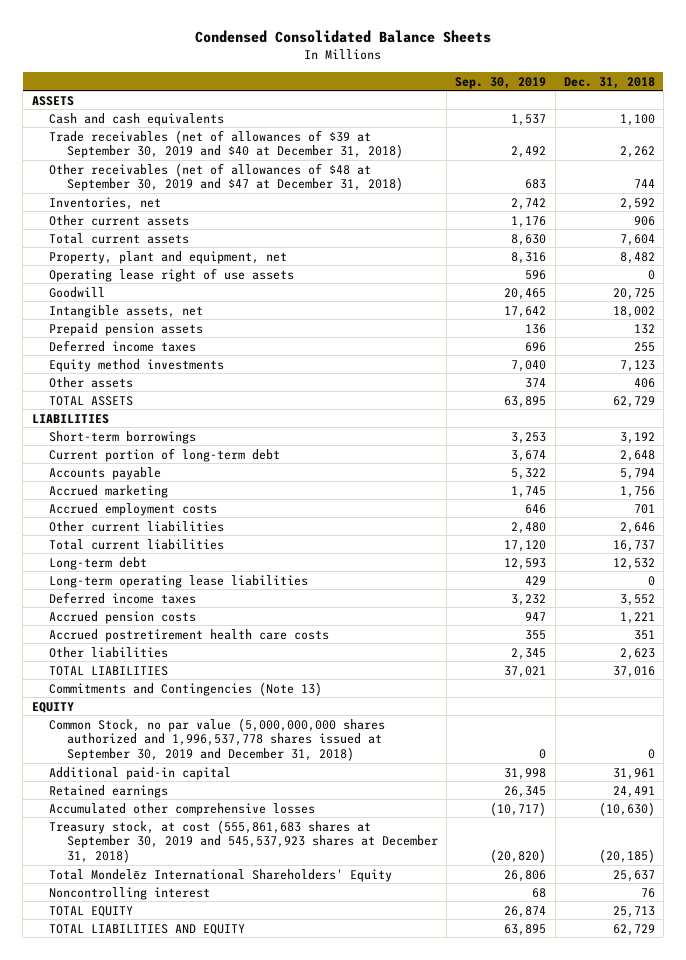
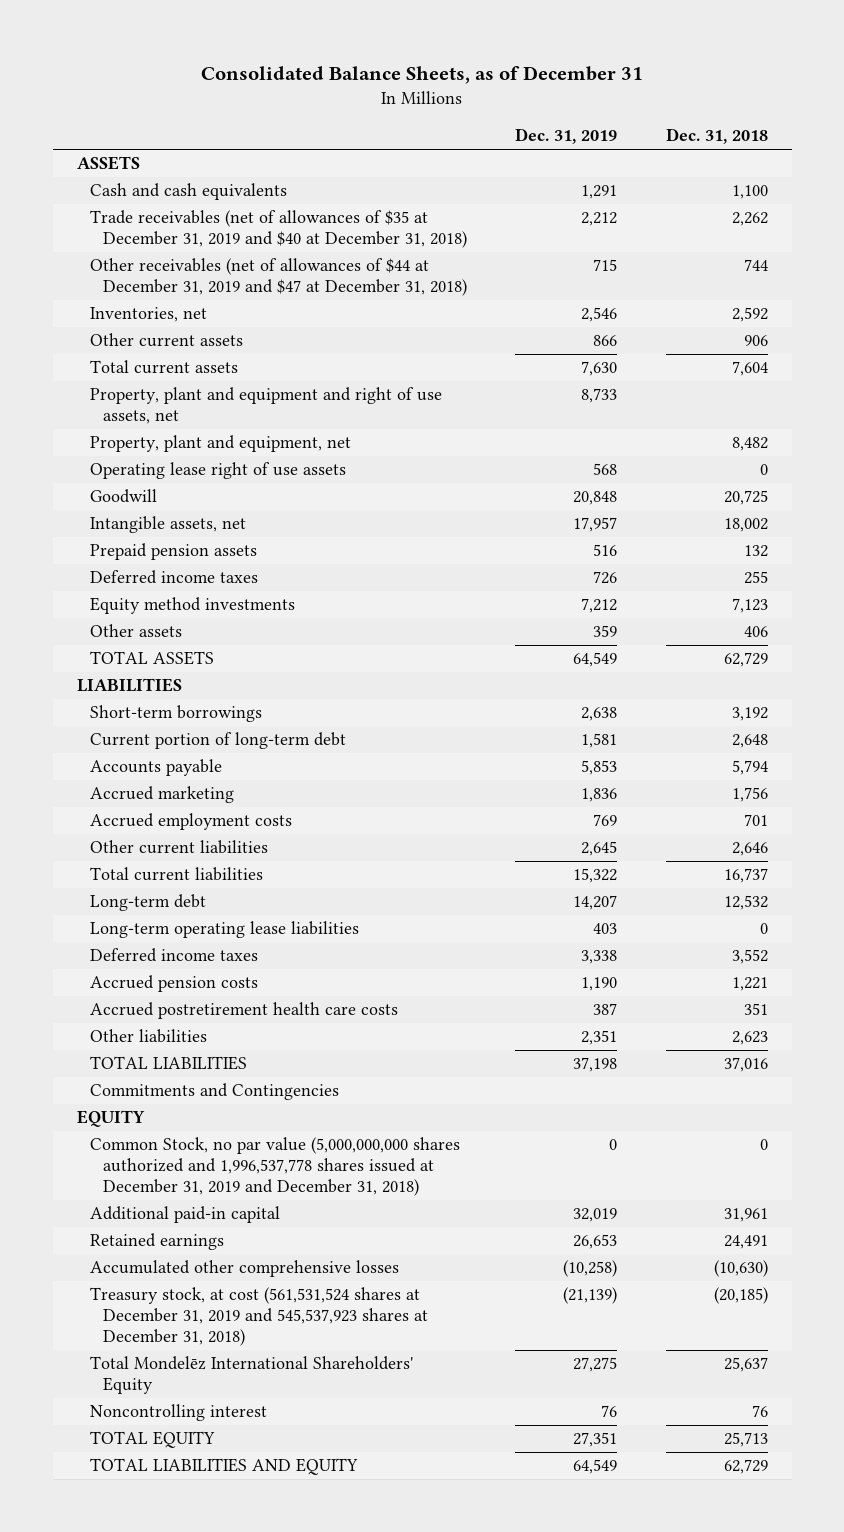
- Condensed Consolidated Balance Sheets
+ Consolidated Balance Sheets, as of December 31
- | Sep. 30, 2019 | Dec. 31, 2018
+ | Dec. 31, 2019 | Dec. 31, 2018
- Trade receivables (net of allowances of $39 at September 30, 2019 and $40 at December 31, 2018) | 2,492 | 2,262
- Other receivables (net of allowances of $48 at September 30, 2019 and $47 at December 31, 2018) | 683 | 744
+ Trade receivables (net of allowances of $35 at December 31, 2019 and $40 at December 31, 2018) | 2,212 | 2,262
+ Other receivables (net of allowances of $44 at December 31, 2019 and $47 at December 31, 2018) | 715 | 744
+ Property, plant and equipment and right of use assets, net | 8,733 |
- Commitments and Contingencies (Note 13)
+ Commitments and Contingencies
- Common Stock, no par value (5,000,000,000 shares authorized and 1,996,537,778 shares issued at September 30, 2019 and December 31, 2018) | 0 | 0
+ Common Stock, no par value (5,000,000,000 shares authorized and 1,996,537,778 shares issued at December 31, 2019 and December 31, 2018) | 0 | 0
- Treasury stock, at cost (555,861,683 shares at September 30, 2019 and 545,537,923 shares at December 31, 2018) | (20,820) | (20,185)
+ Treasury stock, at cost (561,531,524 shares at December 31, 2019 and 545,537,923 shares at December 31, 2018) | (21,139) | (20,185)

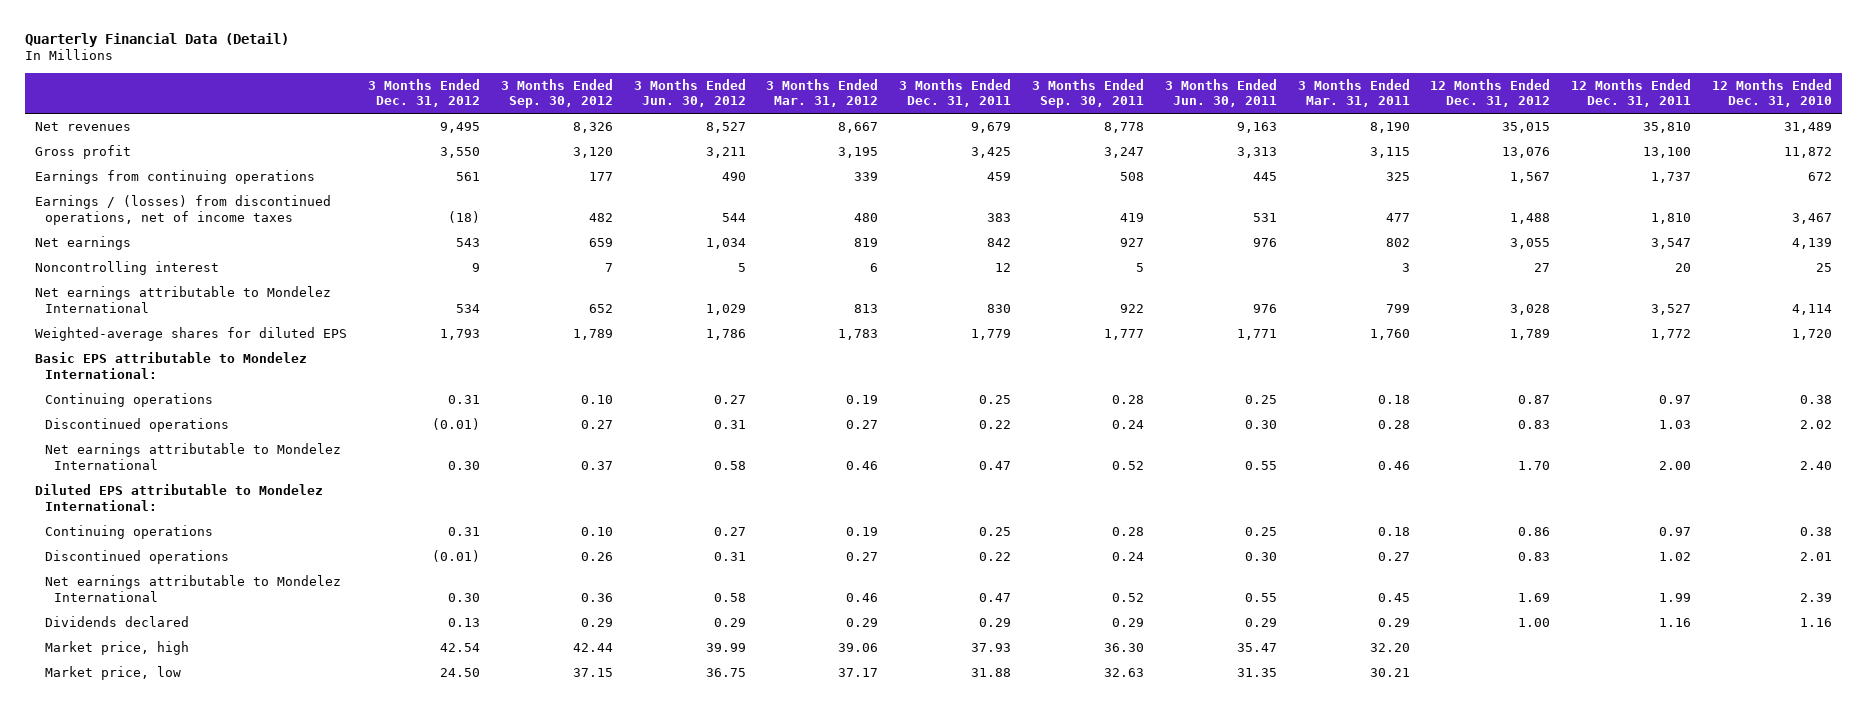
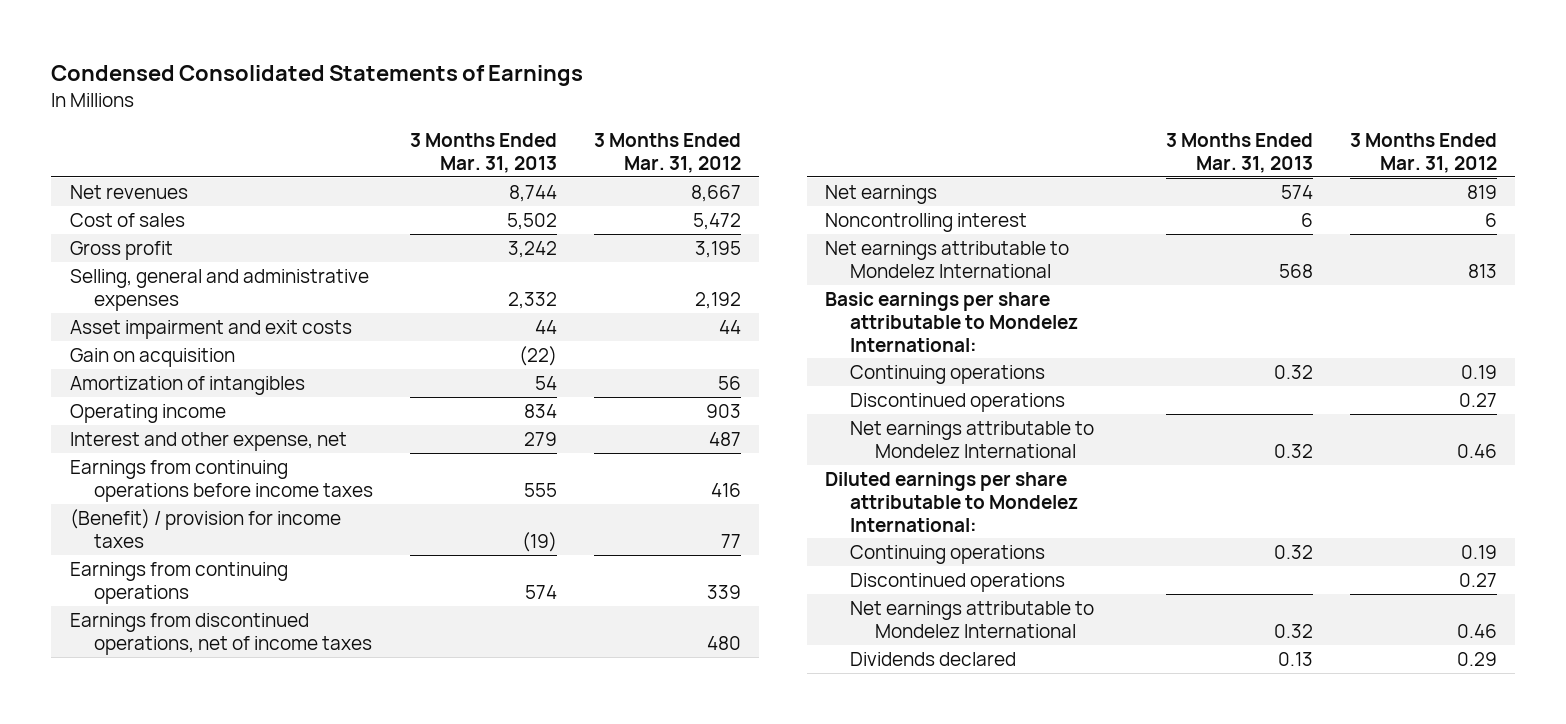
- Quarterly Financial Data (Detail)
+ Condensed Consolidated Statements of Earnings
- | 3 Months Ended Dec. 31, 2012 | 3 Months Ended Sep. 30, 2012 | 3 Months Ended Jun. 30, 2012 | 3 Months Ended Mar. 31, 2012 | 3 Months Ended Dec. 31, 2011 | 3 Months Ended Sep. 30, 2011 | 3 Months Ended Jun. 30, 2011 | 3 Months Ended Mar. 31, 2011 | 12 Months Ended Dec. 31, 2012 | 12 Months Ended Dec. 31, 2011 | 12 Months Ended Dec. 31, 2010
+ | 3 Months Ended Mar. 31, 2013 | 3 Months Ended Mar. 31, 2012
+ Cost of sales | 5,502 | 5,472
+ Selling, general and administrative expenses | 2,332 | 2,192
+ Asset impairment and exit costs | 44 | 44
+ Gain on acquisition | (22) |
+ Amortization of intangibles | 54 | 56
+ Operating income | 834 | 903
+ Interest and other expense, net | 279 | 487
+ Earnings from continuing operations before income taxes | 555 | 416
+ (Benefit) / provision for income taxes | (19) | 77
- Earnings / (losses) from discontinued operations, net of income taxes | (18) | 482 | 544 | 480 | 383 | 419 | 531 | 477 | 1,488 | 1,810 | 3,467
+ Earnings from discontinued operations, net of income taxes | | 480
- Weighted-average shares for diluted EPS | 1,793 | 1,789 | 1,786 | 1,783 | 1,779 | 1,777 | 1,771 | 1,760 | 1,789 | 1,772 | 1,720
- Basic EPS attributable to Mondelez International:
+ Basic earnings per share attributable to Mondelez International:
- Diluted EPS attributable to Mondelez International:
+ Diluted earnings per share attributable to Mondelez International:
- Market price, high | 42.54 | 42.44 | 39.99 | 39.06 | 37.93 | 36.30 | 35.47 | 32.20 | | |
- Market price, low | 24.50 | 37.15 | 36.75 | 37.17 | 31.88 | 32.63 | 31.35 | 30.21 | | |

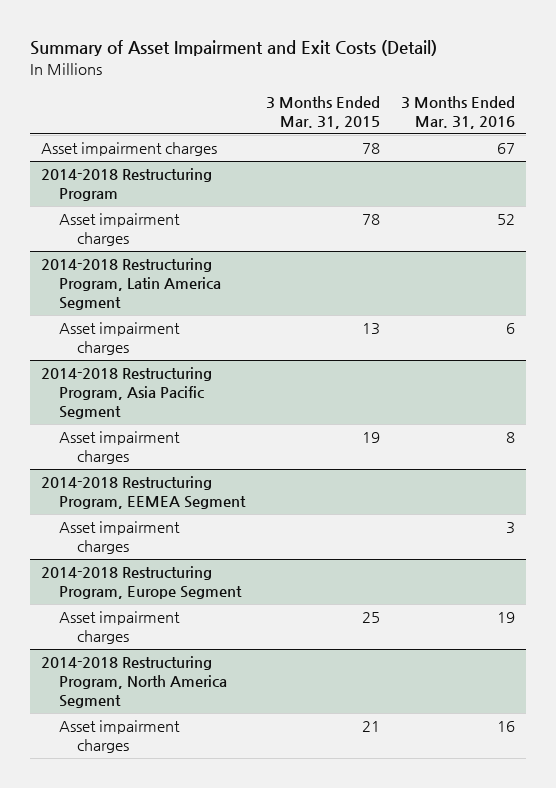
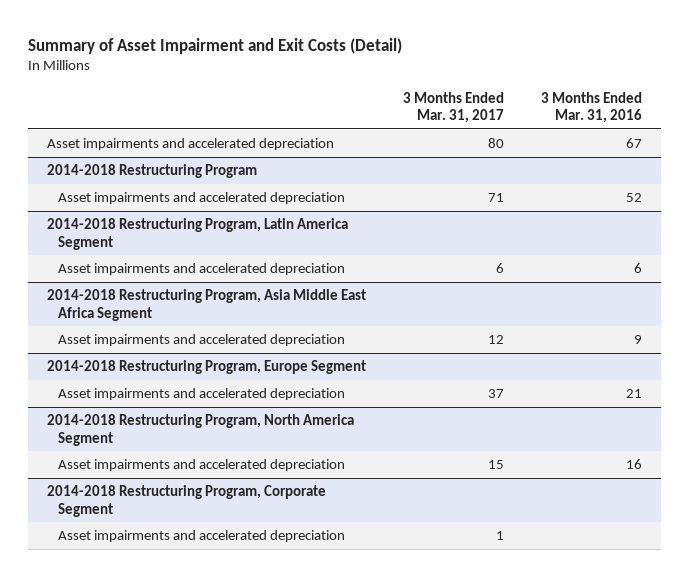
- | 3 Months Ended Mar. 31, 2015 | 3 Months Ended Mar. 31, 2016
+ | 3 Months Ended Mar. 31, 2017 | 3 Months Ended Mar. 31, 2016
- Asset impairment charges | 78 | 67
+ Asset impairments and accelerated depreciation | 80 | 67
@ 2014-2018 Restructuring Program
- Asset impairment charges | 78 | 52
+ Asset impairments and accelerated depreciation | 71 | 52
@ 2014-2018 Restructuring Program, Latin America Segment
- Asset impairment charges | 13 | 6
- 2014-2018 Restructuring Program, Asia Pacific Segment
- Asset impairment charges | 19 | 8
- 2014-2018 Restructuring Program, EEMEA Segment
- Asset impairment charges | | 3
@ 2014-2018 Restructuring Program, Latin America Segment
+ Asset impairments and accelerated depreciation | 6 | 6
+ 2014-2018 Restructuring Program, Asia Middle East Africa Segment
+ Asset impairments and accelerated depreciation | 12 | 9
@ 2014-2018 Restructuring Program, Europe Segment
- Asset impairment charges | 25 | 19
+ Asset impairments and accelerated depreciation | 37 | 21
@ 2014-2018 Restructuring Program, North America Segment
- Asset impairment charges | 21 | 16
+ Asset impairments and accelerated depreciation | 15 | 16
+ 2014-2018 Restructuring Program, Corporate Segment
+ Asset impairments and accelerated depreciation | 1 |

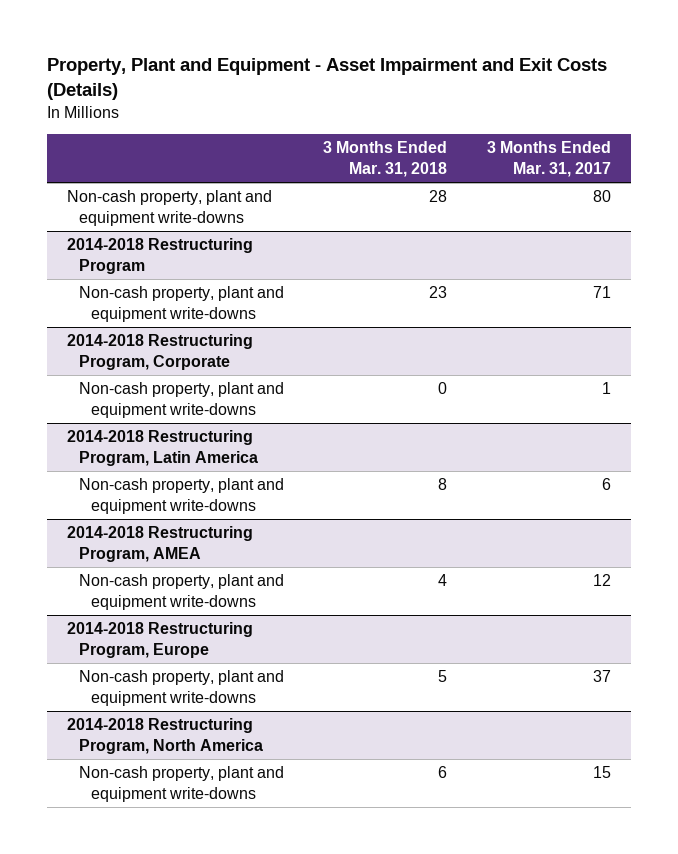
- Summary of Asset Impairment and Exit Costs (Detail)
+ Property, Plant and Equipment - Asset Impairment and Exit Costs (Details)
- | 3 Months Ended Mar. 31, 2017 | 3 Months Ended Mar. 31, 2016
+ | 3 Months Ended Mar. 31, 2018 | 3 Months Ended Mar. 31, 2017
- Asset impairments and accelerated depreciation | 80 | 67
+ Non-cash property, plant and equipment write-downs | 28 | 80
@ 2014-2018 Restructuring Program
- Asset impairments and accelerated depreciation | 71 | 52
- 2014-2018 Restructuring Program, Latin America Segment
- Asset impairments and accelerated depreciation | 6 | 6
- 2014-2018 Restructuring Program, Asia Middle East Africa Segment
- Asset impairments and accelerated depreciation | 12 | 9
- 2014-2018 Restructuring Program, Europe Segment
- Asset impairments and accelerated depreciation | 37 | 21
- 2014-2018 Restructuring Program, North America Segment
- Asset impairments and accelerated depreciation | 15 | 16
- 2014-2018 Restructuring Program, Corporate Segment
- Asset impairments and accelerated depreciation | 1 |
@ 2014-2018 Restructuring Program
+ Non-cash property, plant and equipment write-downs | 23 | 71
+ 2014-2018 Restructuring Program, Corporate
+ Non-cash property, plant and equipment write-downs | 0 | 1
+ 2014-2018 Restructuring Program, Latin America
+ Non-cash property, plant and equipment write-downs | 8 | 6
+ 2014-2018 Restructuring Program, AMEA
+ Non-cash property, plant and equipment write-downs | 4 | 12
+ 2014-2018 Restructuring Program, Europe
+ Non-cash property, plant and equipment write-downs | 5 | 37
+ 2014-2018 Restructuring Program, North America
+ Non-cash property, plant and equipment write-downs | 6 | 15

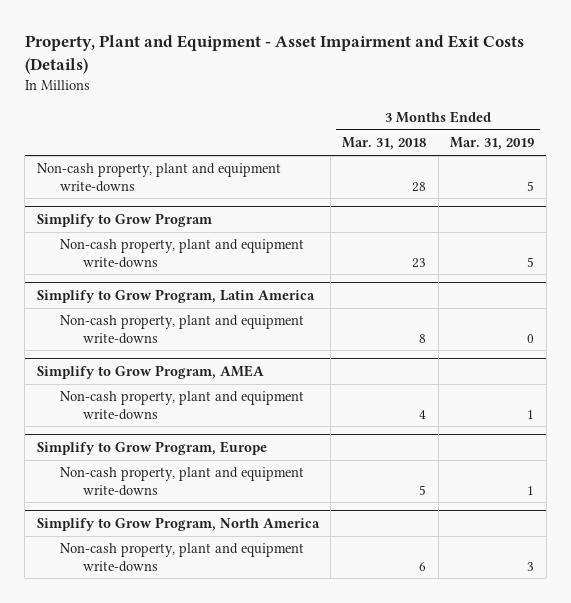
- | 3 Months Ended Mar. 31, 2018 | 3 Months Ended Mar. 31, 2017
+ | 3 Months Ended Mar. 31, 2018 | 3 Months Ended Mar. 31, 2019
- 2014-2018 Restructuring Program
+ Simplify to Grow Program
- 2014-2018 Restructuring Program, Corporate
- Non-cash property, plant and equipment write-downs | 0 | 1
- 2014-2018 Restructuring Program, Latin America
+ Simplify to Grow Program, Latin America
- 2014-2018 Restructuring Program, AMEA
+ Simplify to Grow Program, AMEA
- 2014-2018 Restructuring Program, Europe
+ Simplify to Grow Program, Europe
- 2014-2018 Restructuring Program, North America
+ Simplify to Grow Program, North America

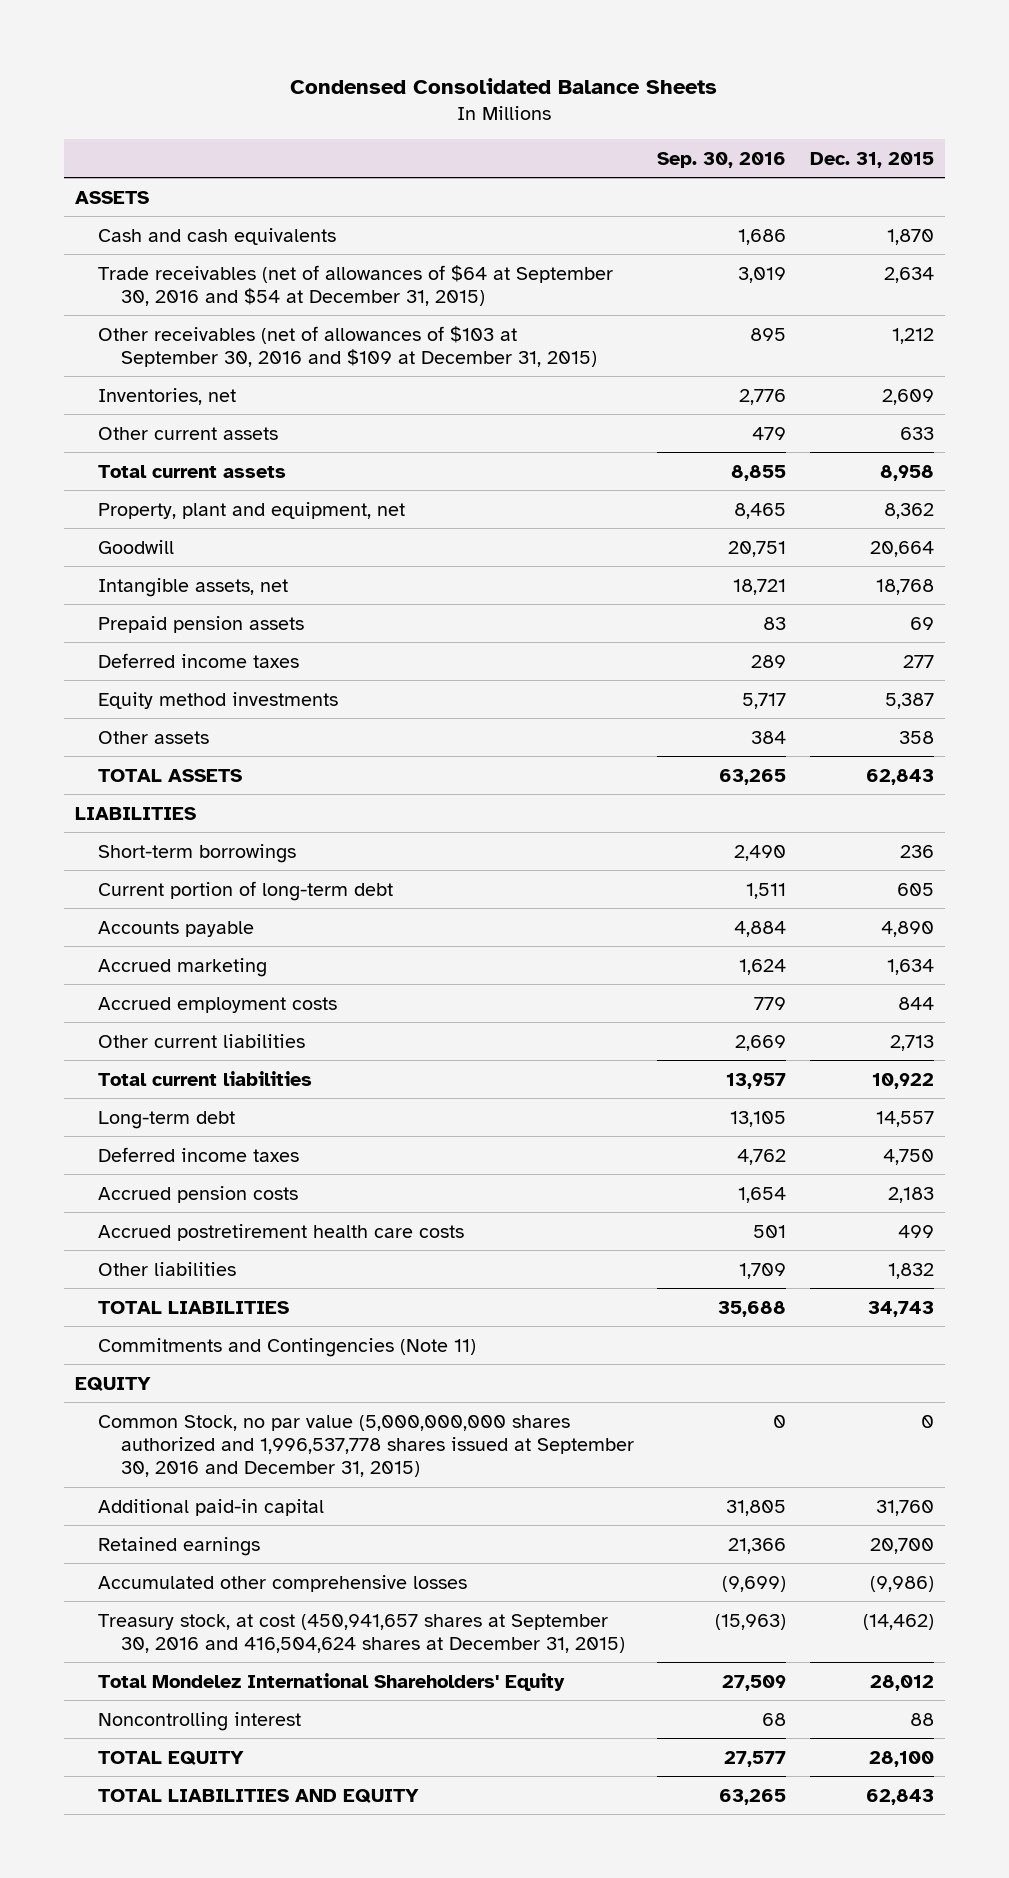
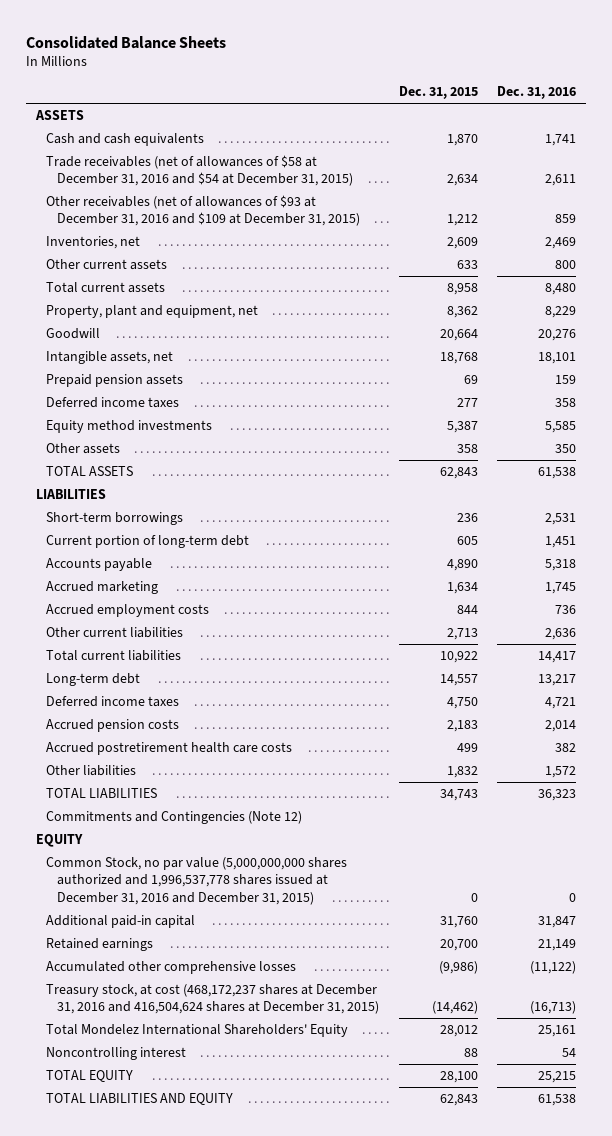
- Condensed Consolidated Balance Sheets
+ Consolidated Balance Sheets
- | Sep. 30, 2016 | Dec. 31, 2015
+ | Dec. 31, 2015 | Dec. 31, 2016
- Trade receivables (net of allowances of $64 at September 30, 2016 and $54 at December 31, 2015) | 3,019 | 2,634
- Other receivables (net of allowances of $103 at September 30, 2016 and $109 at December 31, 2015) | 895 | 1,212
+ Trade receivables (net of allowances of $58 at December 31, 2016 and $54 at December 31, 2015) | 2,634 | 2,611
+ Other receivables (net of allowances of $93 at December 31, 2016 and $109 at December 31, 2015) | 1,212 | 859
- Commitments and Contingencies (Note 11)
+ Commitments and Contingencies (Note 12)
- Common Stock, no par value (5,000,000,000 shares authorized and 1,996,537,778 shares issued at September 30, 2016 and December 31, 2015) | 0 | 0
+ Common Stock, no par value (5,000,000,000 shares authorized and 1,996,537,778 shares issued at December 31, 2016 and December 31, 2015) | 0 | 0
- Treasury stock, at cost (450,941,657 shares at September 30, 2016 and 416,504,624 shares at December 31, 2015) | (15,963) | (14,462)
+ Treasury stock, at cost (468,172,237 shares at December 31, 2016 and 416,504,624 shares at December 31, 2015) | (14,462) | (16,713)

